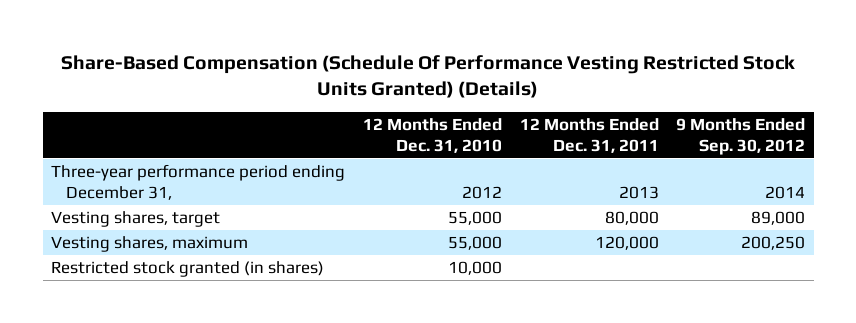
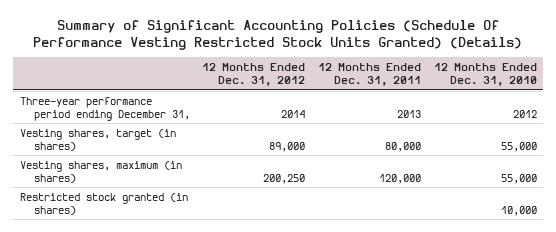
- Share-Based Compensation (Schedule Of Performance Vesting Restricted Stock Units Granted) (Details)
+ Summary of Significant Accounting Policies (Schedule Of Performance Vesting Restricted Stock Units Granted) (Details)
- | 12 Months Ended Dec. 31, 2010 | 12 Months Ended Dec. 31, 2011 | 9 Months Ended Sep. 30, 2012
+ | 12 Months Ended Dec. 31, 2012 | 12 Months Ended Dec. 31, 2011 | 12 Months Ended Dec. 31, 2010
- Vesting shares, target | 55,000 | 80,000 | 89,000
- Vesting shares, maximum | 55,000 | 120,000 | 200,250
+ Vesting shares, target (in shares) | 89,000 | 80,000 | 55,000
+ Vesting shares, maximum (in shares) | 200,250 | 120,000 | 55,000

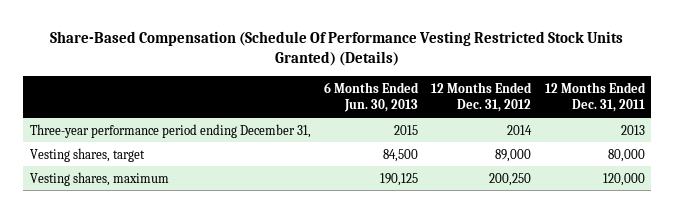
- Summary of Significant Accounting Policies (Schedule Of Performance Vesting Restricted Stock Units Granted) (Details)
+ Share-Based Compensation (Schedule Of Performance Vesting Restricted Stock Units Granted) (Details)
- | 12 Months Ended Dec. 31, 2012 | 12 Months Ended Dec. 31, 2011 | 12 Months Ended Dec. 31, 2010
+ | 6 Months Ended Jun. 30, 2013 | 12 Months Ended Dec. 31, 2012 | 12 Months Ended Dec. 31, 2011
- Vesting shares, target (in shares) | 89,000 | 80,000 | 55,000
- Vesting shares, maximum (in shares) | 200,250 | 120,000 | 55,000
- Restricted stock granted (in shares) | | | 10,000
+ Vesting shares, target | 84,500 | 89,000 | 80,000
+ Vesting shares, maximum | 190,125 | 200,250 | 120,000

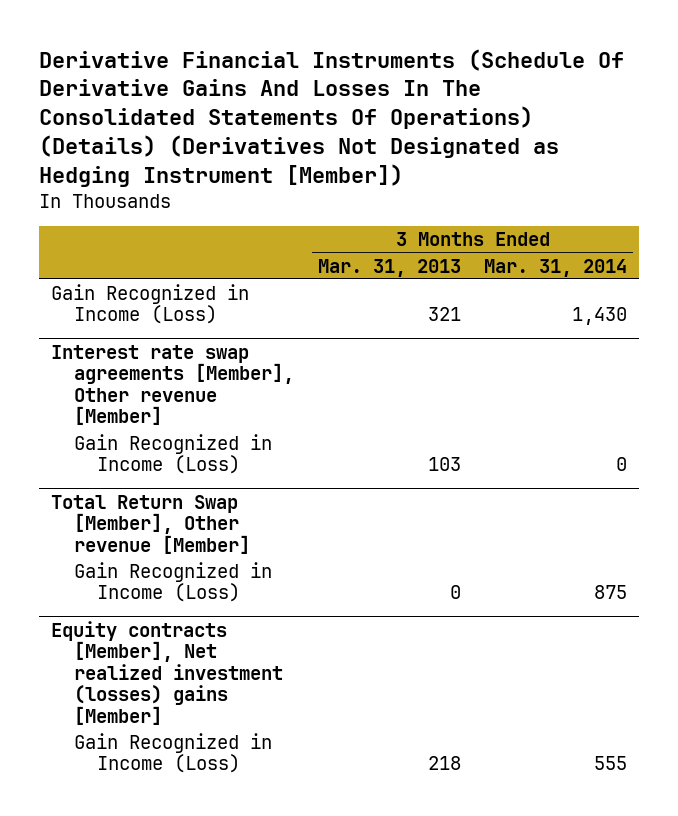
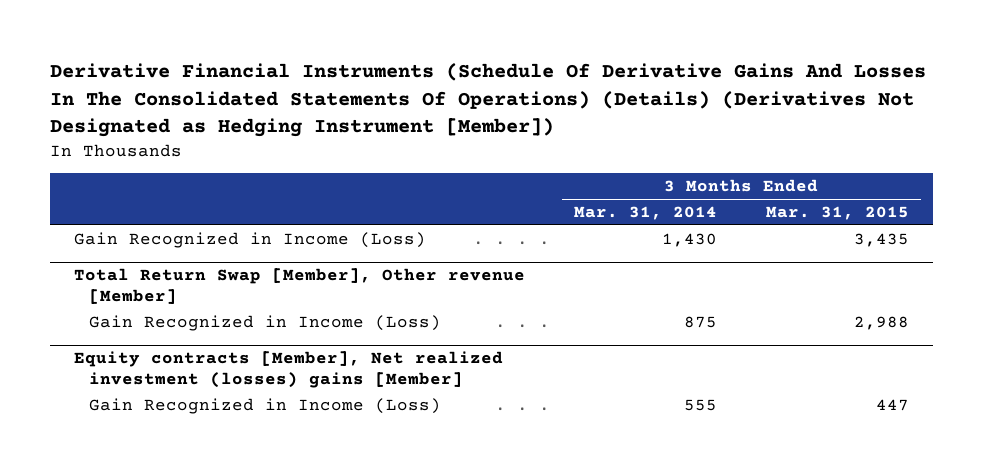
- | 3 Months Ended Mar. 31, 2013 | 3 Months Ended Mar. 31, 2014
+ | 3 Months Ended Mar. 31, 2014 | 3 Months Ended Mar. 31, 2015
- Interest rate swap agreements [Member], Other revenue [Member]
- Gain Recognized in Income (Loss) | 103 | 0

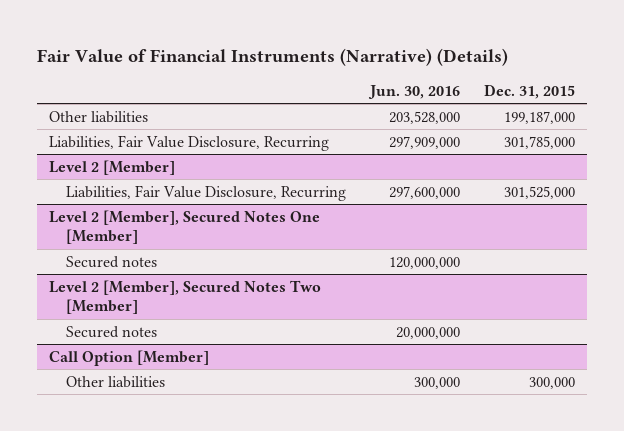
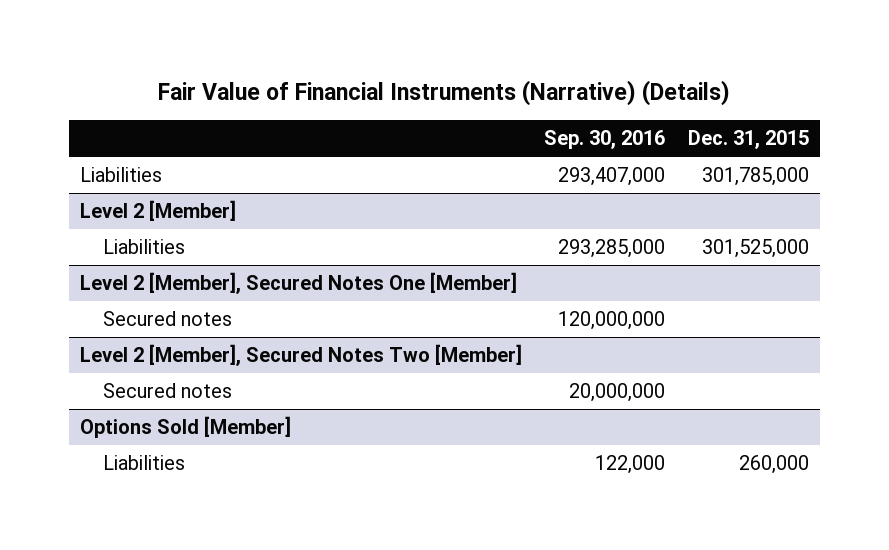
- | Jun. 30, 2016 | Dec. 31, 2015
+ | Sep. 30, 2016 | Dec. 31, 2015
- Other liabilities | 203,528,000 | 199,187,000
- Liabilities, Fair Value Disclosure, Recurring | 297,909,000 | 301,785,000
+ Liabilities | 293,407,000 | 301,785,000
@ Level 2 [Member]
- Liabilities, Fair Value Disclosure, Recurring | 297,600,000 | 301,525,000
+ Liabilities | 293,285,000 | 301,525,000
- Call Option [Member]
- Other liabilities | 300,000 | 300,000
+ Options Sold [Member]
+ Liabilities | 122,000 | 260,000

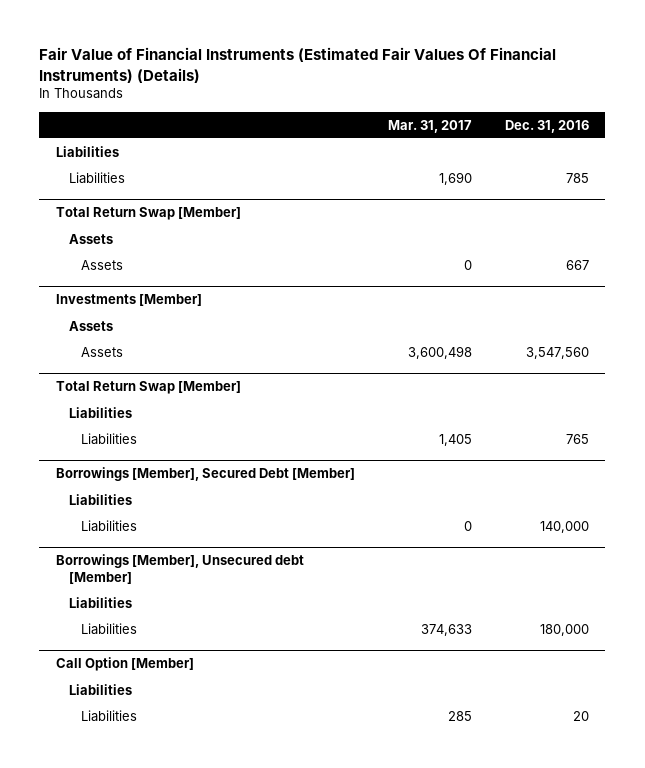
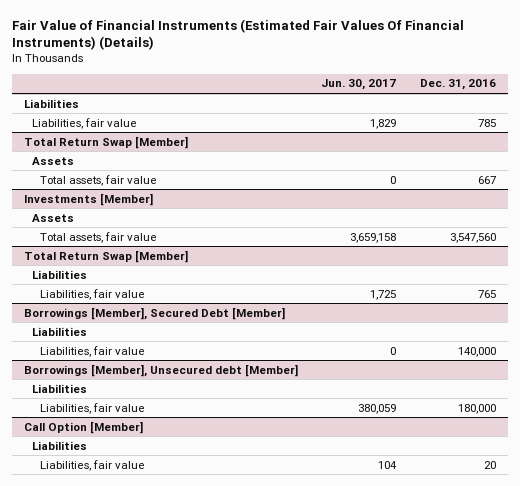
- | Mar. 31, 2017 | Dec. 31, 2016
+ | Jun. 30, 2017 | Dec. 31, 2016
- Liabilities | 1,690 | 785
+ Liabilities, fair value | 1,829 | 785
@ Total Return Swap [Member]
- Assets | 0 | 667
+ Total assets, fair value | 0 | 667
@ Investments [Member]
- Assets | 3,600,498 | 3,547,560
+ Total assets, fair value | 3,659,158 | 3,547,560
@ Total Return Swap [Member]
- Liabilities | 1,405 | 765
+ Liabilities, fair value | 1,725 | 765
@ Borrowings [Member], Secured Debt [Member]
- Liabilities | 0 | 140,000
+ Liabilities, fair value | 0 | 140,000
@ Borrowings [Member], Unsecured debt [Member]
- Liabilities | 374,633 | 180,000
+ Liabilities, fair value | 380,059 | 180,000
@ Call Option [Member]
- Liabilities | 285 | 20
+ Liabilities, fair value | 104 | 20

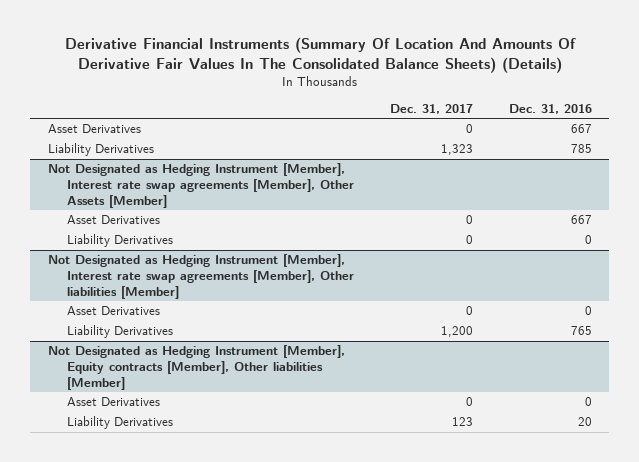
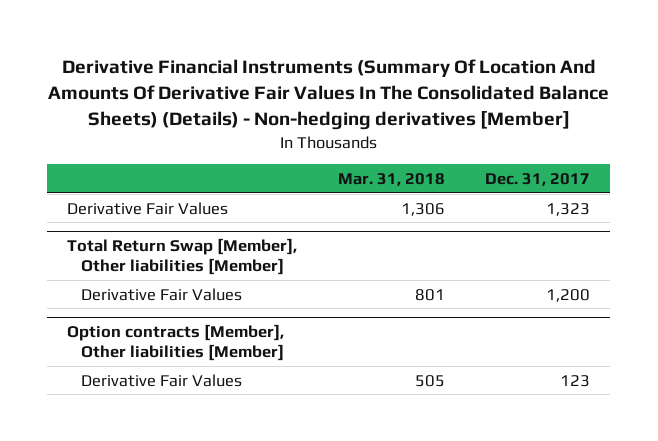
- Derivative Financial Instruments (Summary Of Location And Amounts Of Derivative Fair Values In The Consolidated Balance Sheets) (Details)
+ Derivative Financial Instruments (Summary Of Location And Amounts Of Derivative Fair Values In The Consolidated Balance Sheets) (Details) - Non-hedging derivatives [Member]
- | Dec. 31, 2017 | Dec. 31, 2016
+ | Mar. 31, 2018 | Dec. 31, 2017
- Asset Derivatives | 0 | 667
- Liability Derivatives | 1,323 | 785
- Not Designated as Hedging Instrument [Member], Interest rate swap agreements [Member], Other Assets [Member]
- Asset Derivatives | 0 | 667
- Liability Derivatives | 0 | 0
- Not Designated as Hedging Instrument [Member], Interest rate swap agreements [Member], Other liabilities [Member]
- Asset Derivatives | 0 | 0
- Liability Derivatives | 1,200 | 765
- Not Designated as Hedging Instrument [Member], Equity contracts [Member], Other liabilities [Member]
- Asset Derivatives | 0 | 0
- Liability Derivatives | 123 | 20
+ Derivative Fair Values | 1,306 | 1,323
+ Total Return Swap [Member], Other liabilities [Member]
+ Derivative Fair Values | 801 | 1,200
+ Option contracts [Member], Other liabilities [Member]
+ Derivative Fair Values | 505 | 123

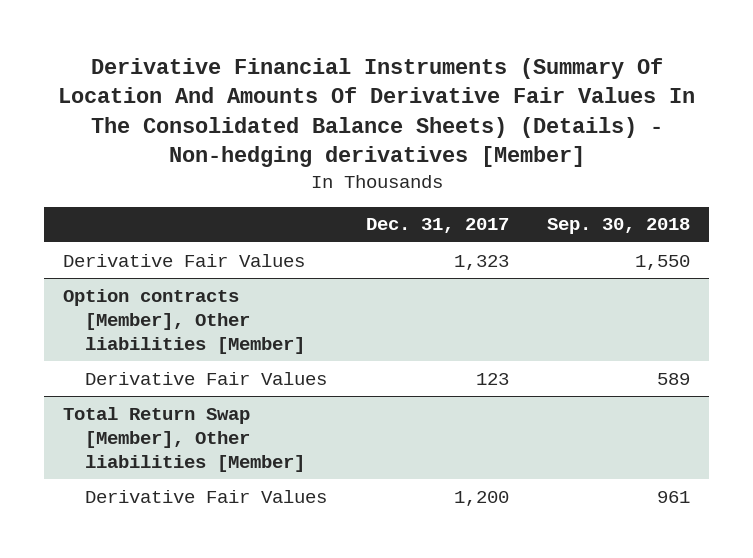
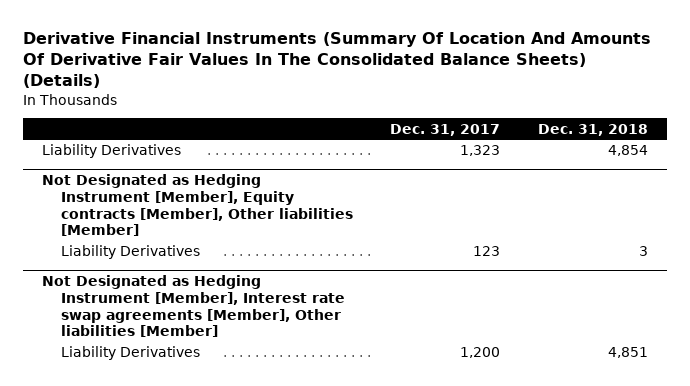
- Derivative Financial Instruments (Summary Of Location And Amounts Of Derivative Fair Values In The Consolidated Balance Sheets) (Details) - Non-hedging derivatives [Member]
+ Derivative Financial Instruments (Summary Of Location And Amounts Of Derivative Fair Values In The Consolidated Balance Sheets) (Details)
- | Dec. 31, 2017 | Sep. 30, 2018
+ | Dec. 31, 2017 | Dec. 31, 2018
- Derivative Fair Values | 1,323 | 1,550
- Option contracts [Member], Other liabilities [Member]
- Derivative Fair Values | 123 | 589
- Total Return Swap [Member], Other liabilities [Member]
- Derivative Fair Values | 1,200 | 961
+ Liability Derivatives | 1,323 | 4,854
+ Not Designated as Hedging Instrument [Member], Equity contracts [Member], Other liabilities [Member]
+ Liability Derivatives | 123 | 3
+ Not Designated as Hedging Instrument [Member], Interest rate swap agreements [Member], Other liabilities [Member]
+ Liability Derivatives | 1,200 | 4,851

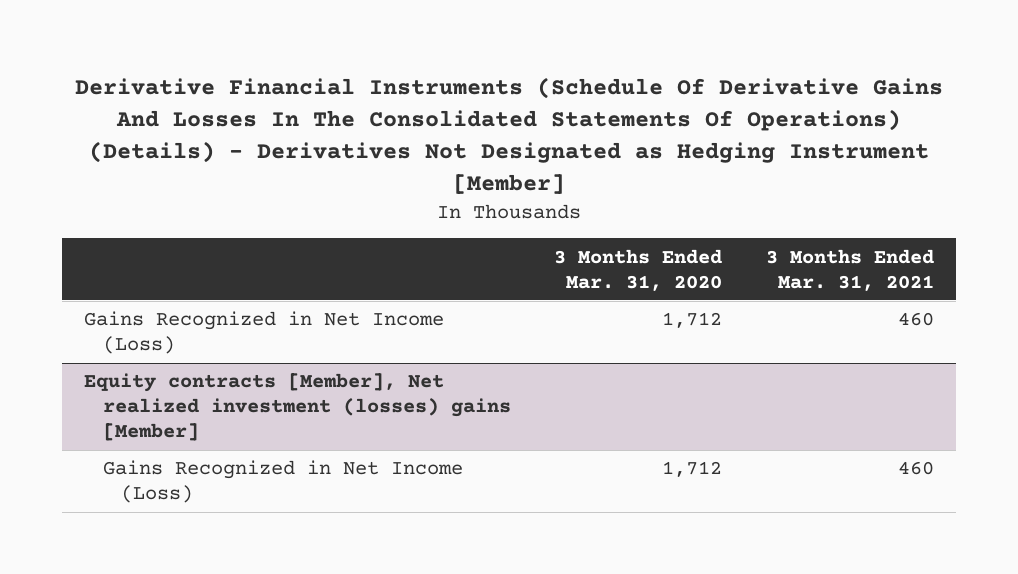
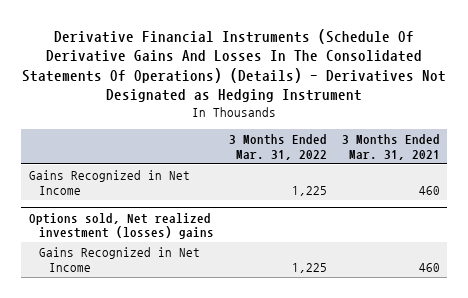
- Derivative Financial Instruments (Schedule Of Derivative Gains And Losses In The Consolidated Statements Of Operations) (Details) - Derivatives Not Designated as Hedging Instrument [Member]
+ Derivative Financial Instruments (Schedule Of Derivative Gains And Losses In The Consolidated Statements Of Operations) (Details) - Derivatives Not Designated as Hedging Instrument
- | 3 Months Ended Mar. 31, 2020 | 3 Months Ended Mar. 31, 2021
+ | 3 Months Ended Mar. 31, 2022 | 3 Months Ended Mar. 31, 2021
- Gains Recognized in Net Income (Loss) | 1,712 | 460
- Equity contracts [Member], Net realized investment (losses) gains [Member]
- Gains Recognized in Net Income (Loss) | 1,712 | 460
+ Gains Recognized in Net Income | 1,225 | 460
+ Options sold, Net realized investment (losses) gains
+ Gains Recognized in Net Income | 1,225 | 460

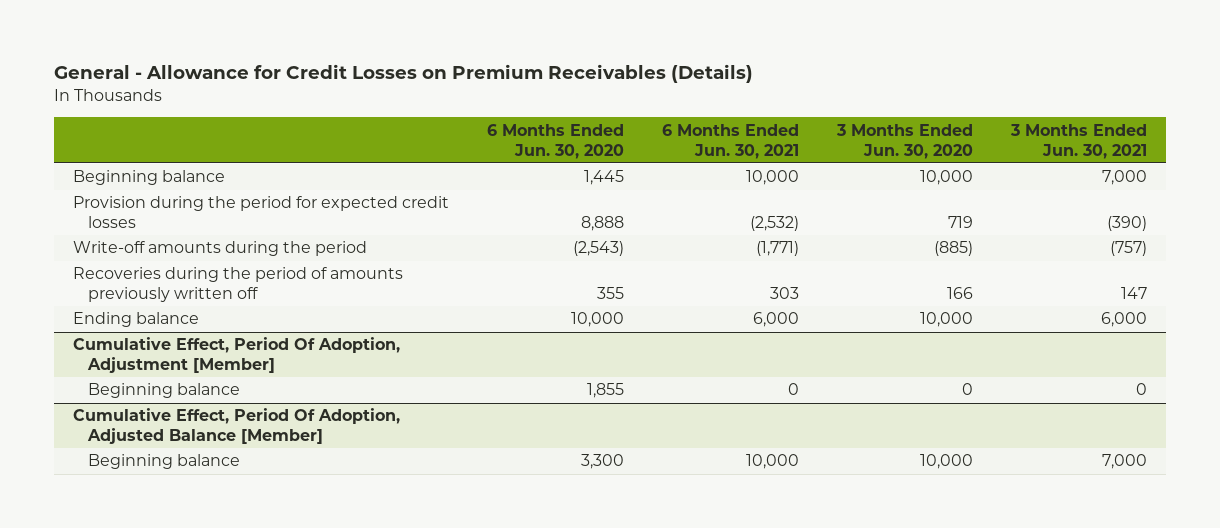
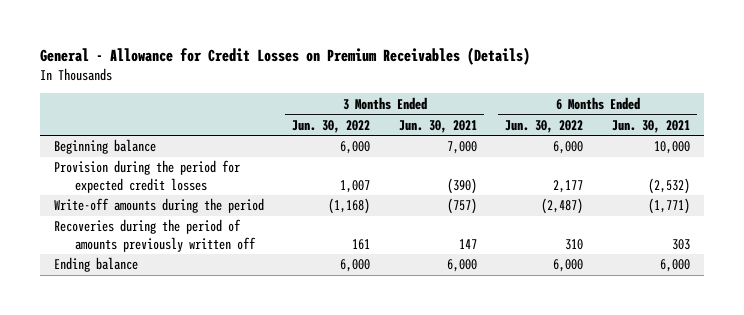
- | 6 Months Ended Jun. 30, 2020 | 6 Months Ended Jun. 30, 2021 | 3 Months Ended Jun. 30, 2020 | 3 Months Ended Jun. 30, 2021
+ | 3 Months Ended Jun. 30, 2022 | 3 Months Ended Jun. 30, 2021 | 6 Months Ended Jun. 30, 2022 | 6 Months Ended Jun. 30, 2021
- Cumulative Effect, Period Of Adoption, Adjustment [Member]
- Beginning balance | 1,855 | 0 | 0 | 0
- Cumulative Effect, Period Of Adoption, Adjusted Balance [Member]
- Beginning balance | 3,300 | 10,000 | 10,000 | 7,000

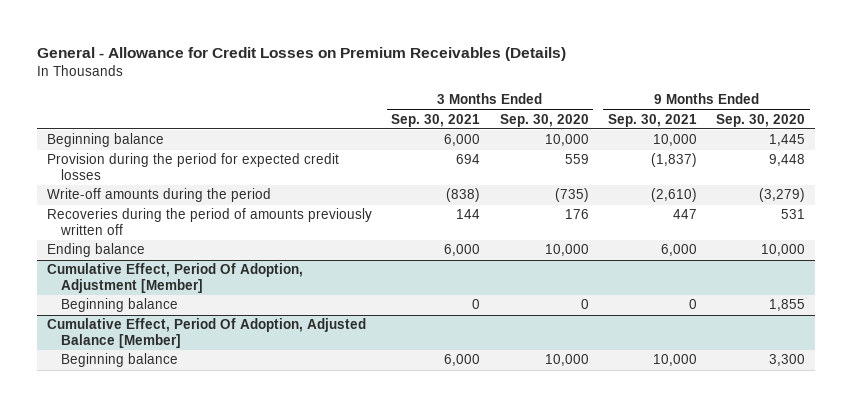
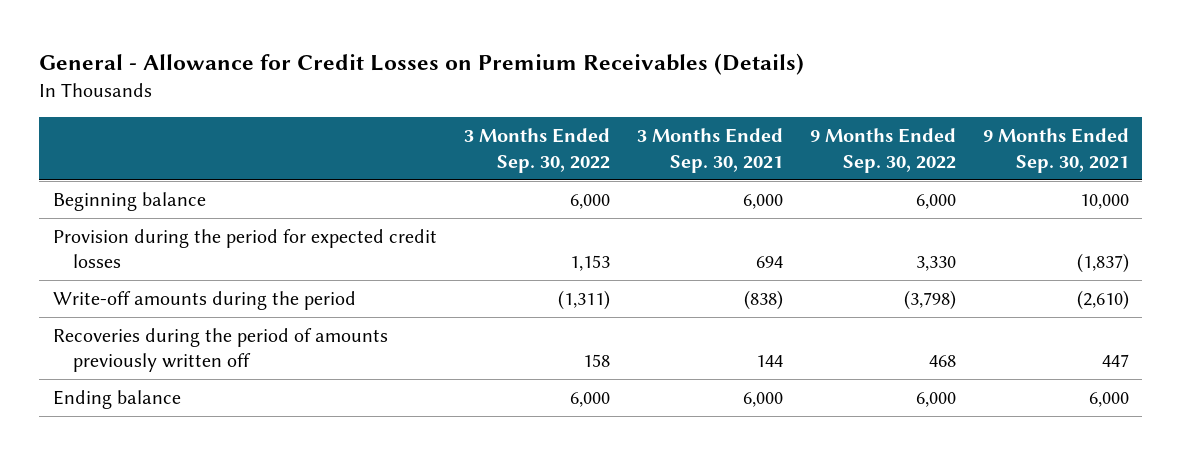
- | 3 Months Ended Sep. 30, 2021 | 3 Months Ended Sep. 30, 2020 | 9 Months Ended Sep. 30, 2021 | 9 Months Ended Sep. 30, 2020
+ | 3 Months Ended Sep. 30, 2022 | 3 Months Ended Sep. 30, 2021 | 9 Months Ended Sep. 30, 2022 | 9 Months Ended Sep. 30, 2021
- Cumulative Effect, Period Of Adoption, Adjustment [Member]
- Beginning balance | 0 | 0 | 0 | 1,855
- Cumulative Effect, Period Of Adoption, Adjusted Balance [Member]
- Beginning balance | 6,000 | 10,000 | 10,000 | 3,300

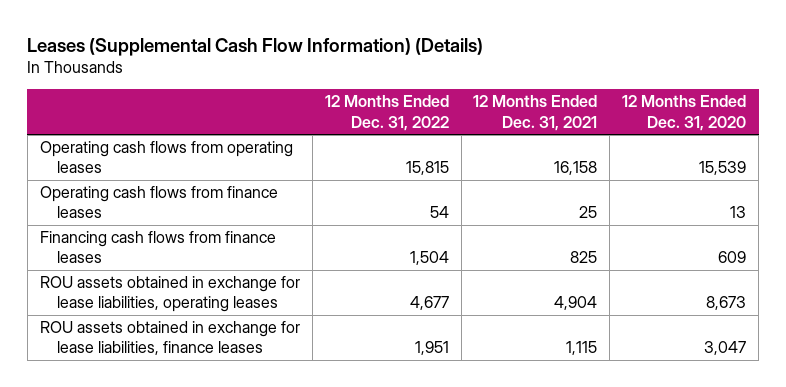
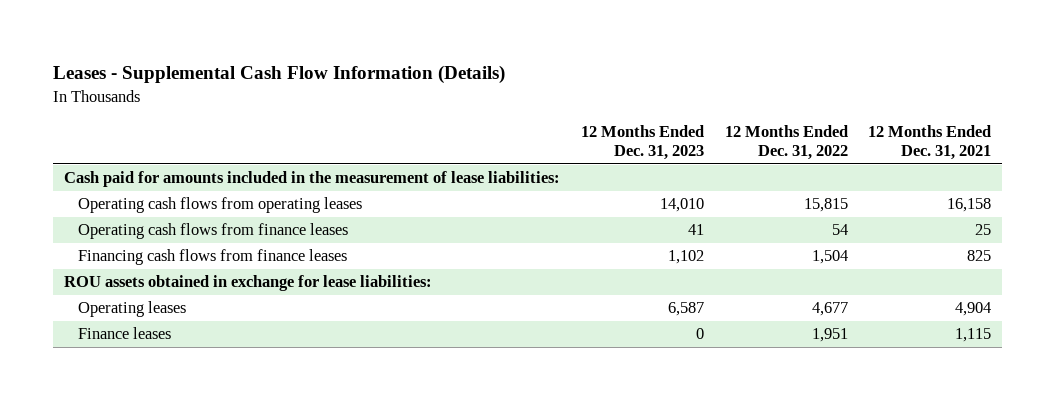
- Leases (Supplemental Cash Flow Information) (Details)
+ Leases - Supplemental Cash Flow Information (Details)
- | 12 Months Ended Dec. 31, 2022 | 12 Months Ended Dec. 31, 2021 | 12 Months Ended Dec. 31, 2020
+ | 12 Months Ended Dec. 31, 2023 | 12 Months Ended Dec. 31, 2022 | 12 Months Ended Dec. 31, 2021
+ Cash paid for amounts included in the measurement of lease liabilities:
- ROU assets obtained in exchange for lease liabilities, operating leases | 4,677 | 4,904 | 8,673
- ROU assets obtained in exchange for lease liabilities, finance leases | 1,951 | 1,115 | 3,047
+ ROU assets obtained in exchange for lease liabilities:
+ Operating leases | 6,587 | 4,677 | 4,904
+ Finance leases | 0 | 1,951 | 1,115

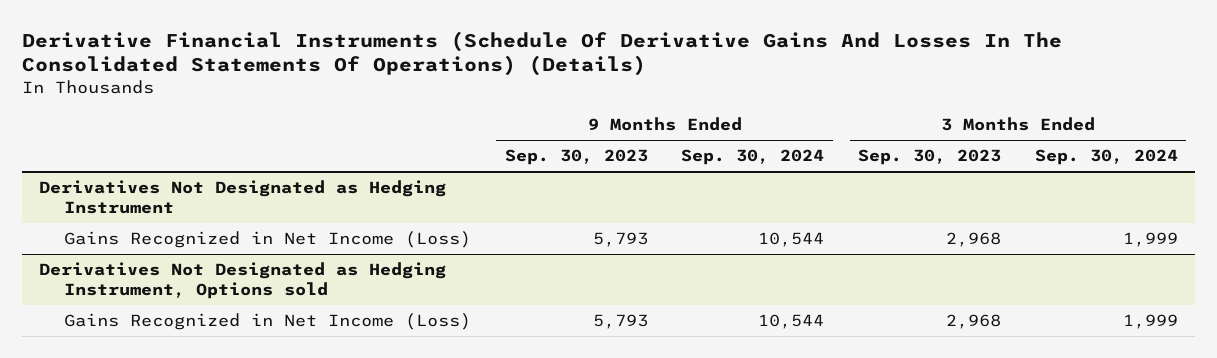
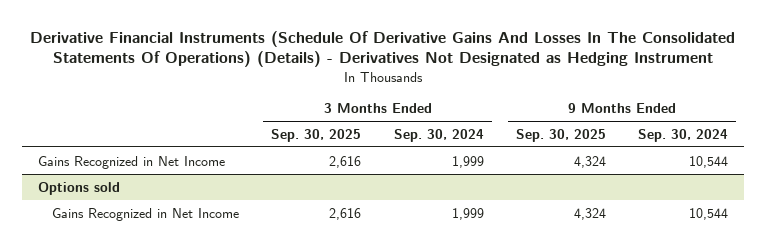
- Derivative Financial Instruments (Schedule Of Derivative Gains And Losses In The Consolidated Statements Of Operations) (Details)
+ Derivative Financial Instruments (Schedule Of Derivative Gains And Losses In The Consolidated Statements Of Operations) (Details) - Derivatives Not Designated as Hedging Instrument
- | 9 Months Ended Sep. 30, 2023 | 9 Months Ended Sep. 30, 2024 | 3 Months Ended Sep. 30, 2023 | 3 Months Ended Sep. 30, 2024
+ | 3 Months Ended Sep. 30, 2025 | 3 Months Ended Sep. 30, 2024 | 9 Months Ended Sep. 30, 2025 | 9 Months Ended Sep. 30, 2024
- Derivatives Not Designated as Hedging Instrument
- Gains Recognized in Net Income (Loss) | 5,793 | 10,544 | 2,968 | 1,999
- Derivatives Not Designated as Hedging Instrument, Options sold
- Gains Recognized in Net Income (Loss) | 5,793 | 10,544 | 2,968 | 1,999
+ Gains Recognized in Net Income | 2,616 | 1,999 | 4,324 | 10,544
+ Options sold
+ Gains Recognized in Net Income | 2,616 | 1,999 | 4,324 | 10,544

